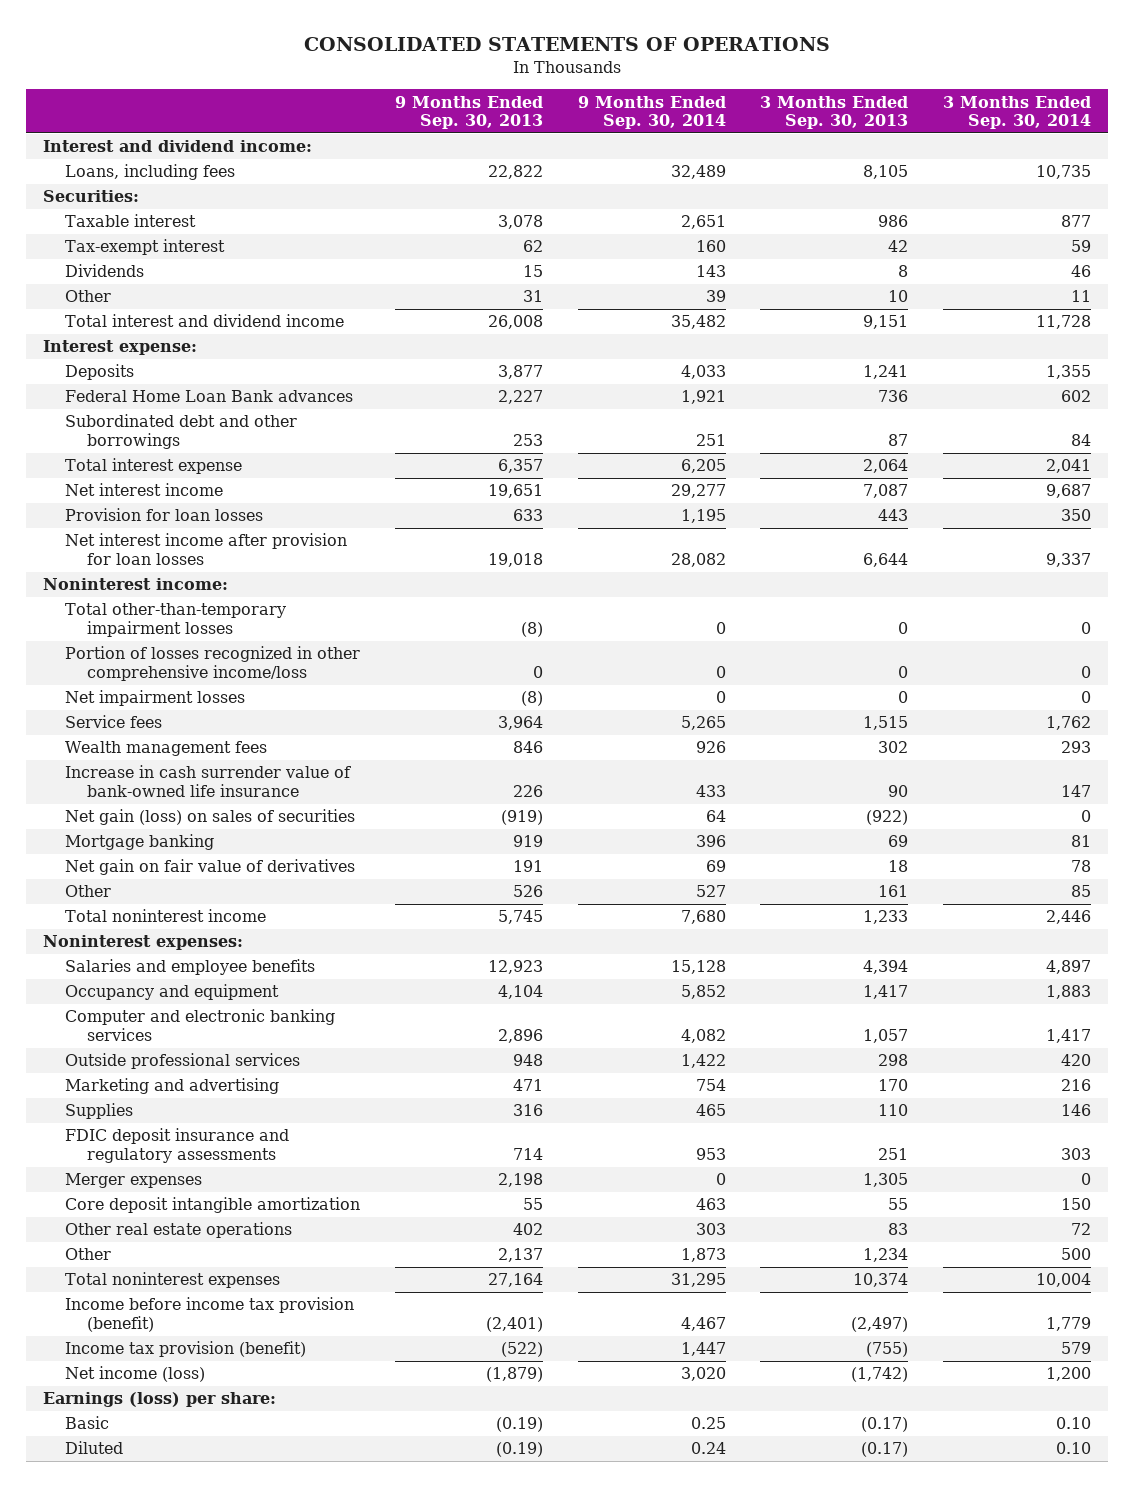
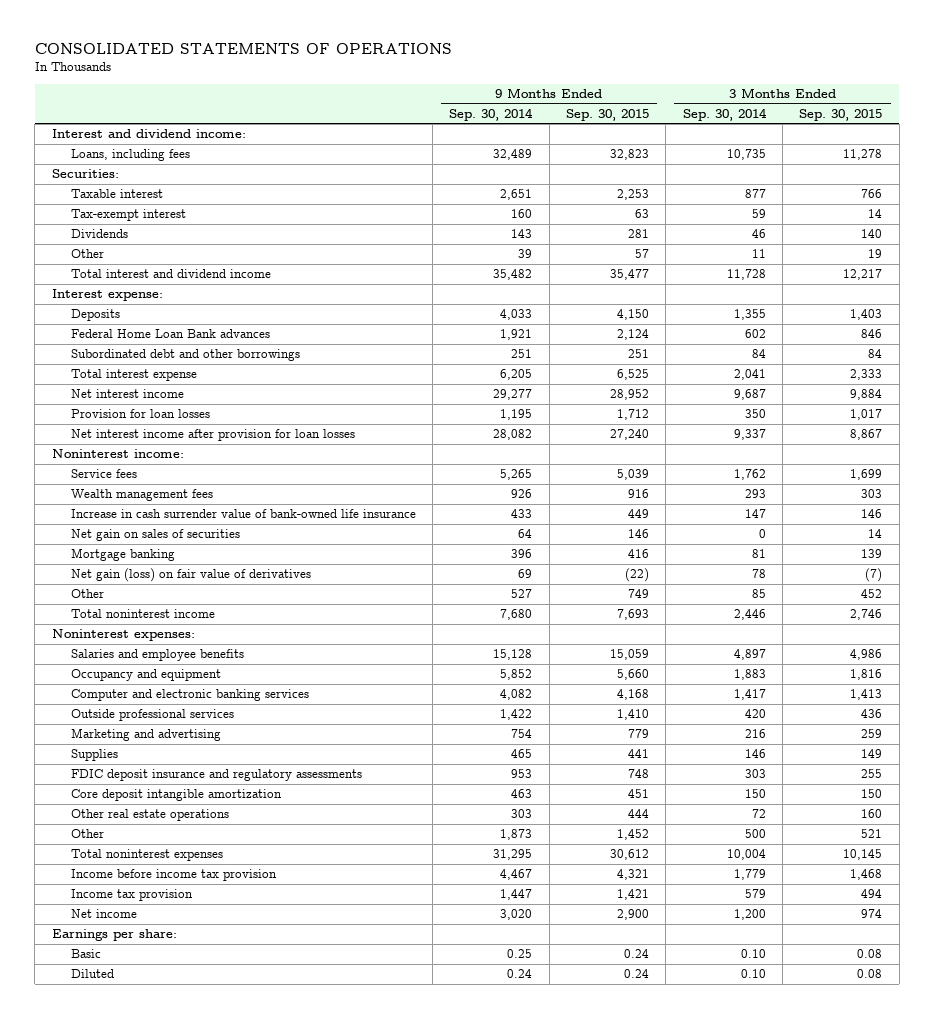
- | 9 Months Ended Sep. 30, 2013 | 9 Months Ended Sep. 30, 2014 | 3 Months Ended Sep. 30, 2013 | 3 Months Ended Sep. 30, 2014
+ | 9 Months Ended Sep. 30, 2014 | 9 Months Ended Sep. 30, 2015 | 3 Months Ended Sep. 30, 2014 | 3 Months Ended Sep. 30, 2015
- Total other-than-temporary impairment losses | (8) | 0 | 0 | 0
- Portion of losses recognized in other comprehensive income/loss | 0 | 0 | 0 | 0
- Net impairment losses | (8) | 0 | 0 | 0
- Net gain (loss) on sales of securities | (919) | 64 | (922) | 0
+ Net gain on sales of securities | 64 | 146 | 0 | 14
- Net gain on fair value of derivatives | 191 | 69 | 18 | 78
+ Net gain (loss) on fair value of derivatives | 69 | (22) | 78 | (7)
- Merger expenses | 2,198 | 0 | 1,305 | 0
- Income before income tax provision (benefit) | (2,401) | 4,467 | (2,497) | 1,779
- Income tax provision (benefit) | (522) | 1,447 | (755) | 579
- Net income (loss) | (1,879) | 3,020 | (1,742) | 1,200
- Earnings (loss) per share:
+ Income before income tax provision | 4,467 | 4,321 | 1,779 | 1,468
+ Income tax provision | 1,447 | 1,421 | 579 | 494
+ Net income | 3,020 | 2,900 | 1,200 | 974
+ Earnings per share:

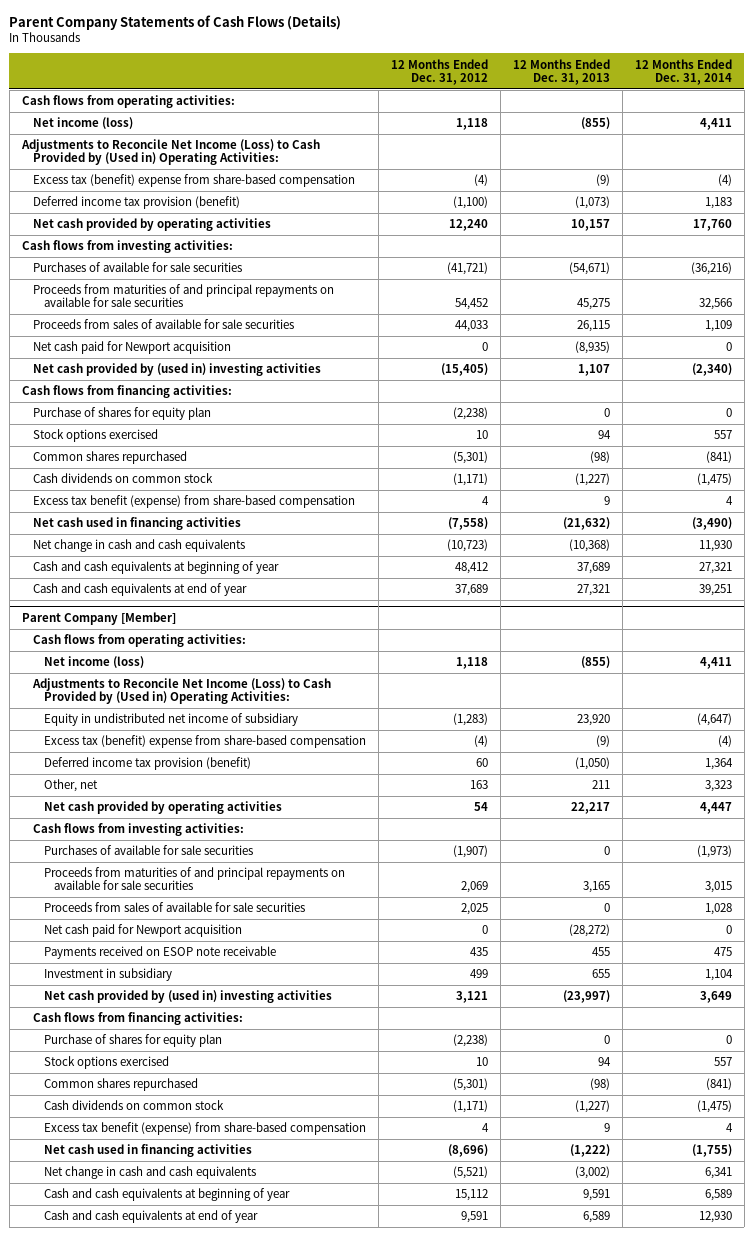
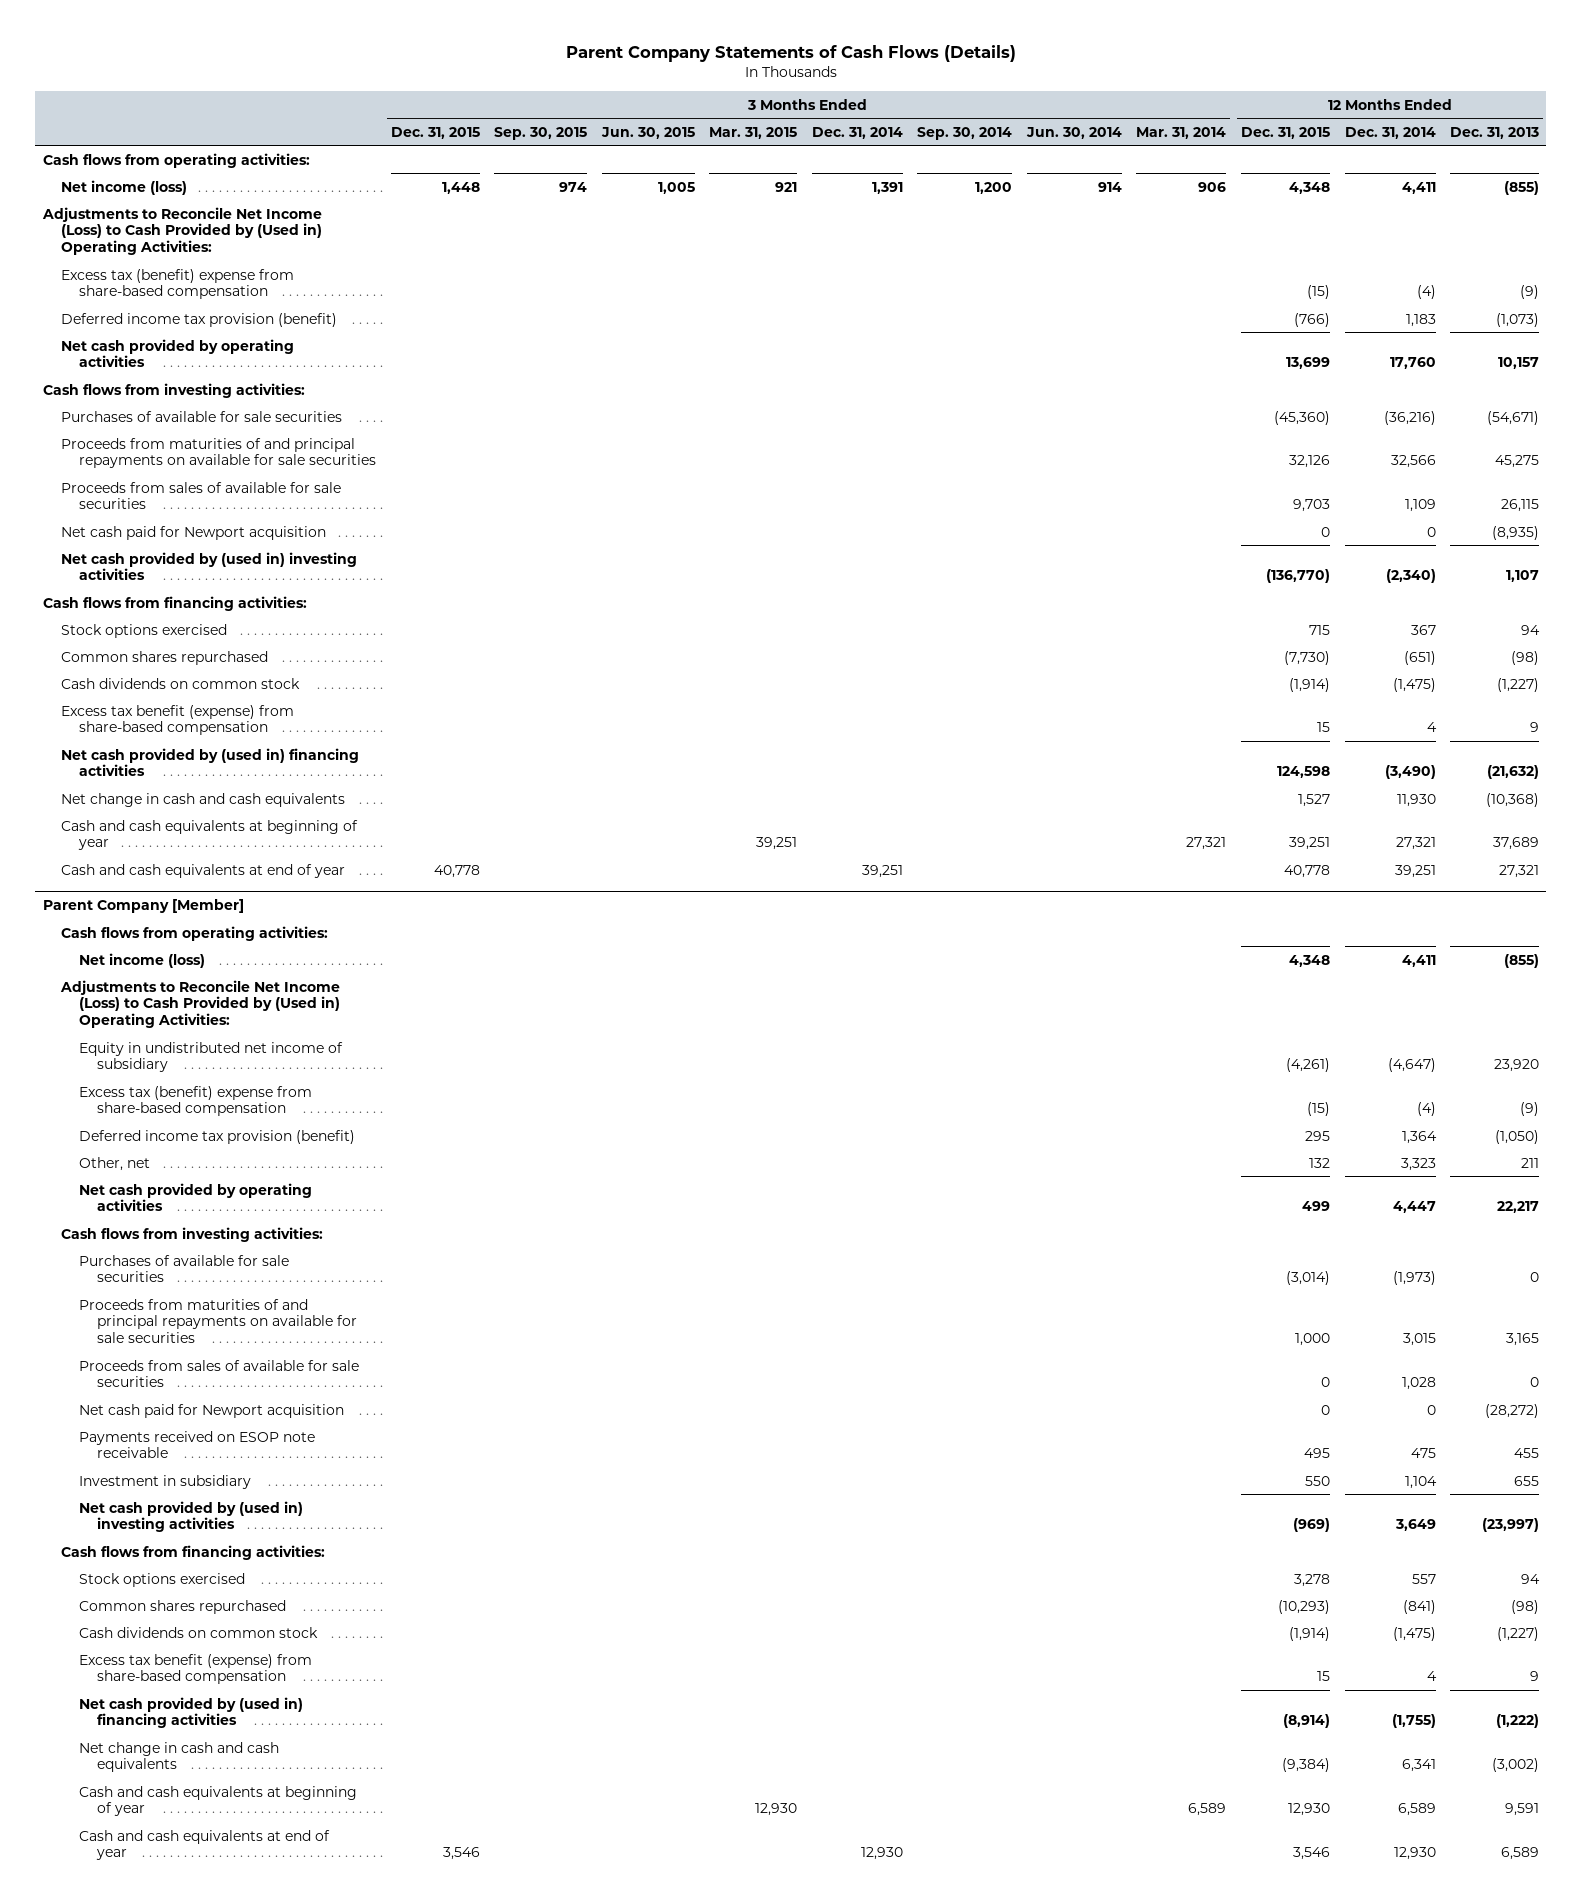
- | 12 Months Ended Dec. 31, 2012 | 12 Months Ended Dec. 31, 2013 | 12 Months Ended Dec. 31, 2014
+ | 3 Months Ended Dec. 31, 2015 | 3 Months Ended Sep. 30, 2015 | 3 Months Ended Jun. 30, 2015 | 3 Months Ended Mar. 31, 2015 | 3 Months Ended Dec. 31, 2014 | 3 Months Ended Sep. 30, 2014 | 3 Months Ended Jun. 30, 2014 | 3 Months Ended Mar. 31, 2014 | 12 Months Ended Dec. 31, 2015 | 12 Months Ended Dec. 31, 2014 | 12 Months Ended Dec. 31, 2013
- Purchase of shares for equity plan | (2,238) | 0 | 0
- Stock options exercised | 10 | 94 | 557
- Common shares repurchased | (5,301) | (98) | (841)
+ Stock options exercised | | | | | | | | | 715 | 367 | 94
+ Common shares repurchased | | | | | | | | | (7,730) | (651) | (98)
- Net cash used in financing activities | (7,558) | (21,632) | (3,490)
+ Net cash provided by (used in) financing activities | | | | | | | | | 124,598 | (3,490) | (21,632)
@ Parent Company [Member]
- Purchase of shares for equity plan | (2,238) | 0 | 0
- Net cash used in financing activities | (8,696) | (1,222) | (1,755)
+ Net cash provided by (used in) financing activities | | | | | | | | | (8,914) | (1,755) | (1,222)

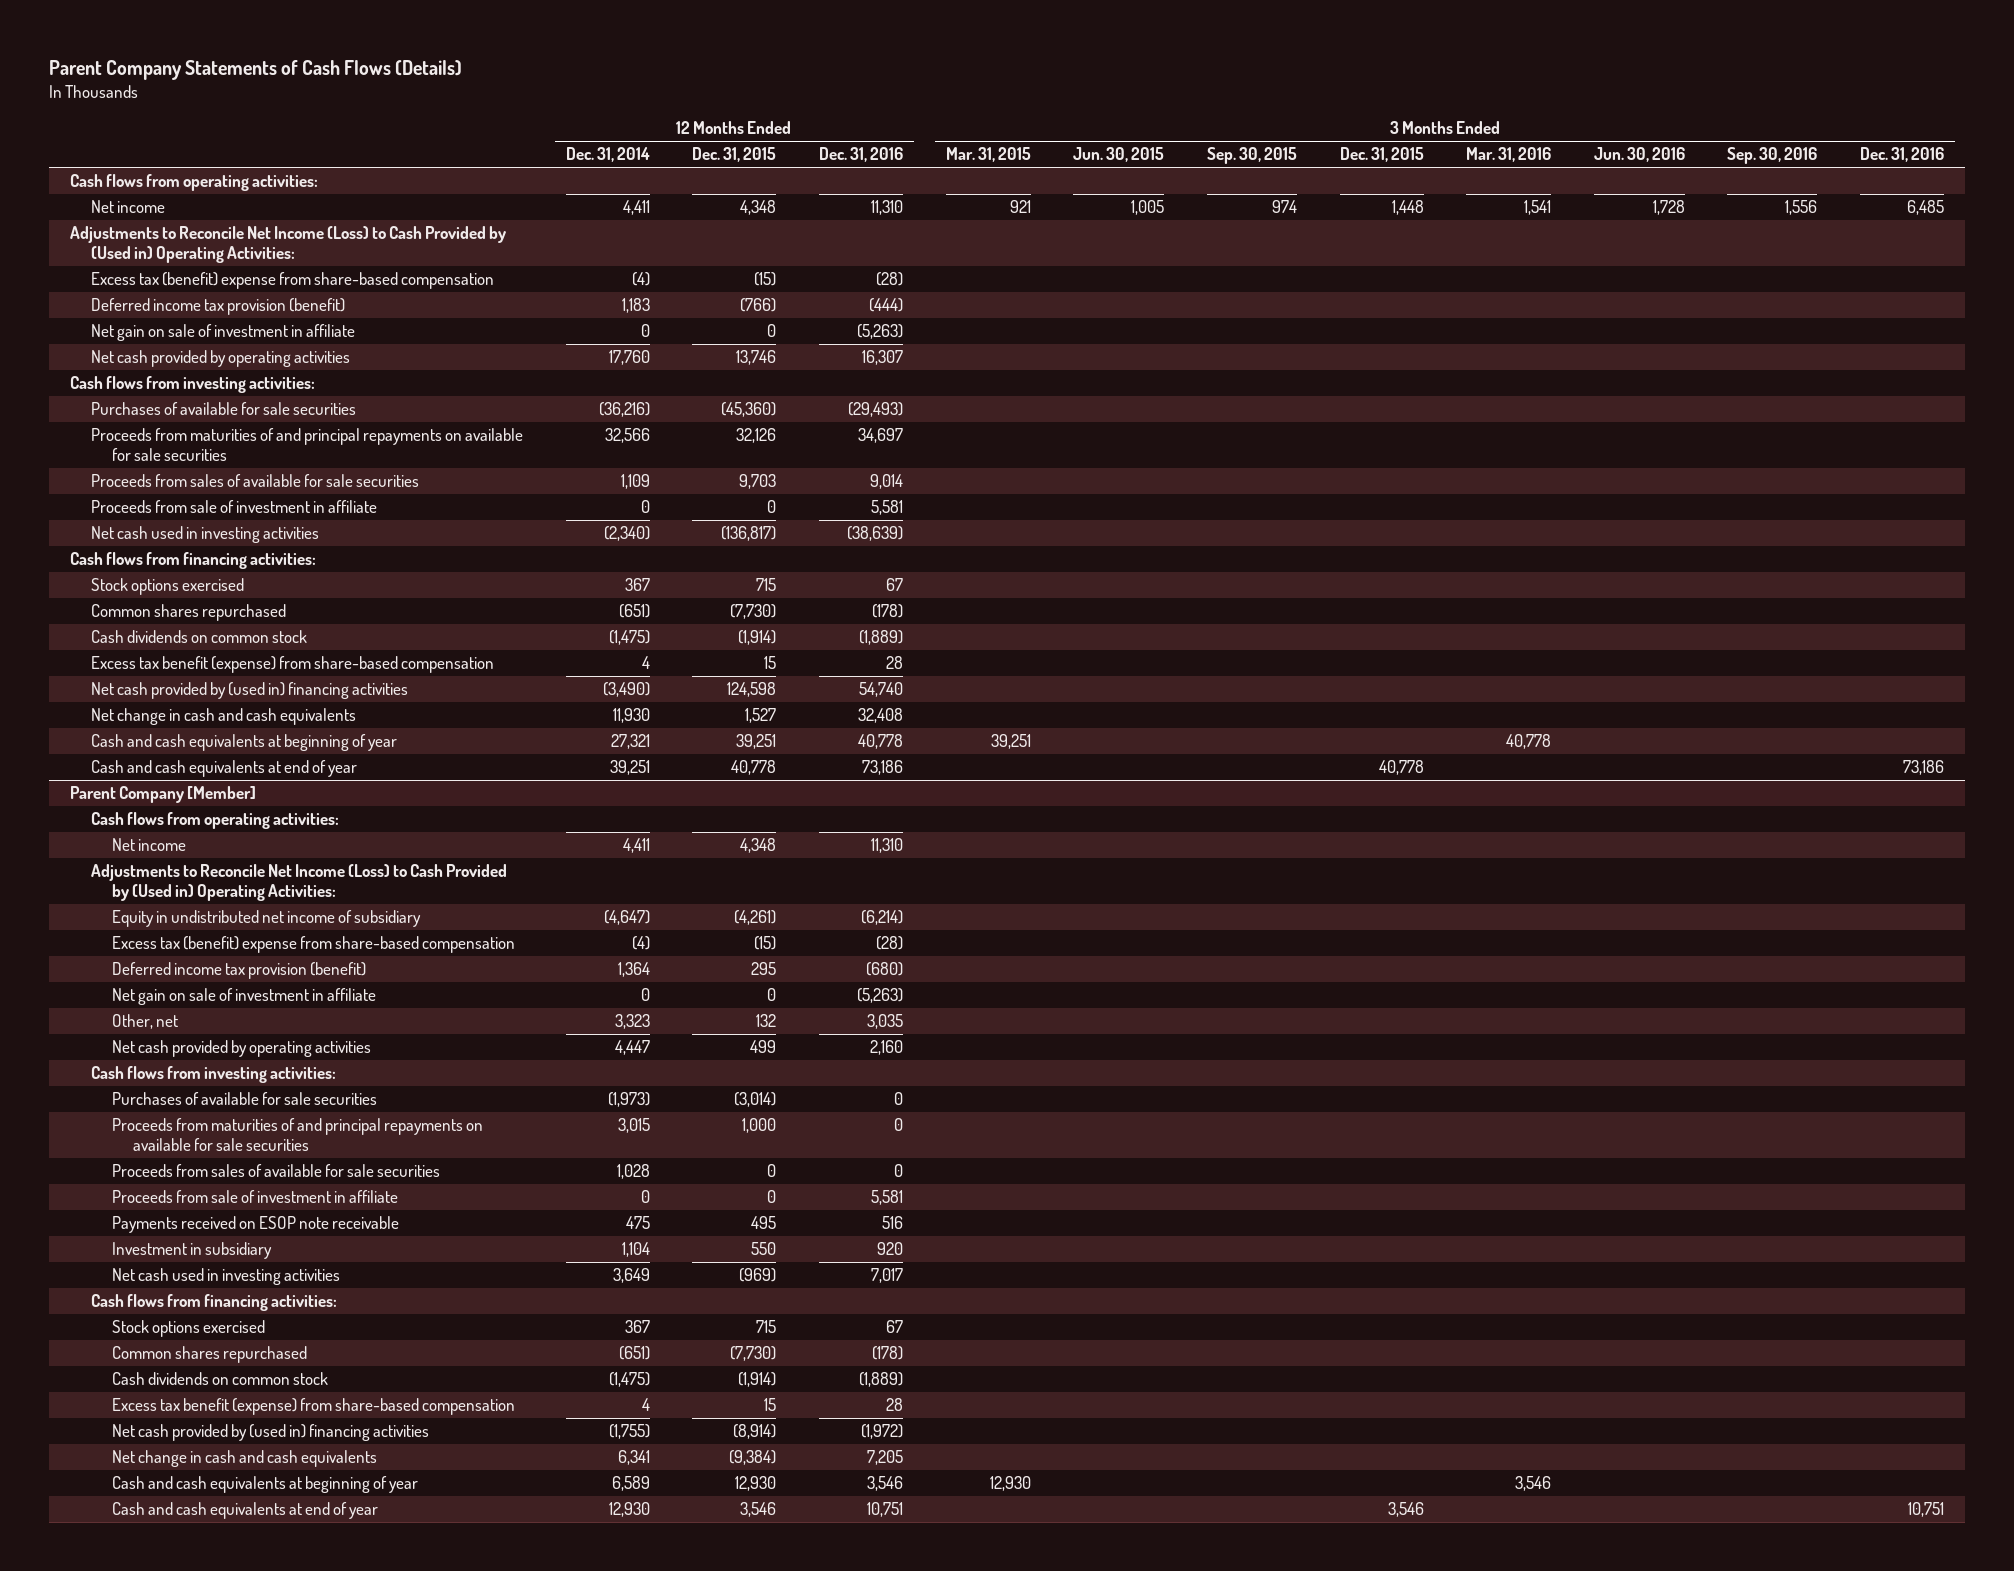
- | 3 Months Ended Dec. 31, 2015 | 3 Months Ended Sep. 30, 2015 | 3 Months Ended Jun. 30, 2015 | 3 Months Ended Mar. 31, 2015 | 3 Months Ended Dec. 31, 2014 | 3 Months Ended Sep. 30, 2014 | 3 Months Ended Jun. 30, 2014 | 3 Months Ended Mar. 31, 2014 | 12 Months Ended Dec. 31, 2015 | 12 Months Ended Dec. 31, 2014 | 12 Months Ended Dec. 31, 2013
+ | 12 Months Ended Dec. 31, 2014 | 12 Months Ended Dec. 31, 2015 | 12 Months Ended Dec. 31, 2016 | 3 Months Ended Mar. 31, 2015 | 3 Months Ended Jun. 30, 2015 | 3 Months Ended Sep. 30, 2015 | 3 Months Ended Dec. 31, 2015 | 3 Months Ended Mar. 31, 2016 | 3 Months Ended Jun. 30, 2016 | 3 Months Ended Sep. 30, 2016 | 3 Months Ended Dec. 31, 2016
- Net income (loss) | 1,448 | 974 | 1,005 | 921 | 1,391 | 1,200 | 914 | 906 | 4,348 | 4,411 | (855)
+ Net income | 4,411 | 4,348 | 11,310 | 921 | 1,005 | 974 | 1,448 | 1,541 | 1,728 | 1,556 | 6,485
- Net cash provided by operating activities | | | | | | | | | 13,699 | 17,760 | 10,157
+ Net gain on sale of investment in affiliate | 0 | 0 | (5,263) | | | | | | | |
+ Net cash provided by operating activities | 17,760 | 13,746 | 16,307 | | | | | | | |
- Net cash paid for Newport acquisition | | | | | | | | | 0 | 0 | (8,935)
- Net cash provided by (used in) investing activities | | | | | | | | | (136,770) | (2,340) | 1,107
+ Proceeds from sale of investment in affiliate | 0 | 0 | 5,581 | | | | | | | |
+ Net cash used in investing activities | (2,340) | (136,817) | (38,639) | | | | | | | |
@ Parent Company [Member]
- Net income (loss) | | | | | | | | | 4,348 | 4,411 | (855)
+ Net income | 4,411 | 4,348 | 11,310 | | | | | | | |
+ Net gain on sale of investment in affiliate | 0 | 0 | (5,263) | | | | | | | |
- Net cash paid for Newport acquisition | | | | | | | | | 0 | 0 | (28,272)
+ Proceeds from sale of investment in affiliate | 0 | 0 | 5,581 | | | | | | | |
- Net cash provided by (used in) investing activities | | | | | | | | | (969) | 3,649 | (23,997)
+ Net cash used in investing activities | 3,649 | (969) | 7,017 | | | | | | | |
- Stock options exercised | | | | | | | | | 3,278 | 557 | 94
- Common shares repurchased | | | | | | | | | (10,293) | (841) | (98)
+ Stock options exercised | 367 | 715 | 67 | | | | | | | |
+ Common shares repurchased | (651) | (7,730) | (178) | | | | | | | |

